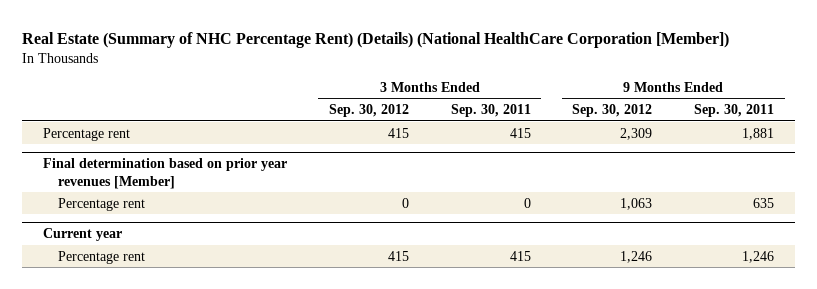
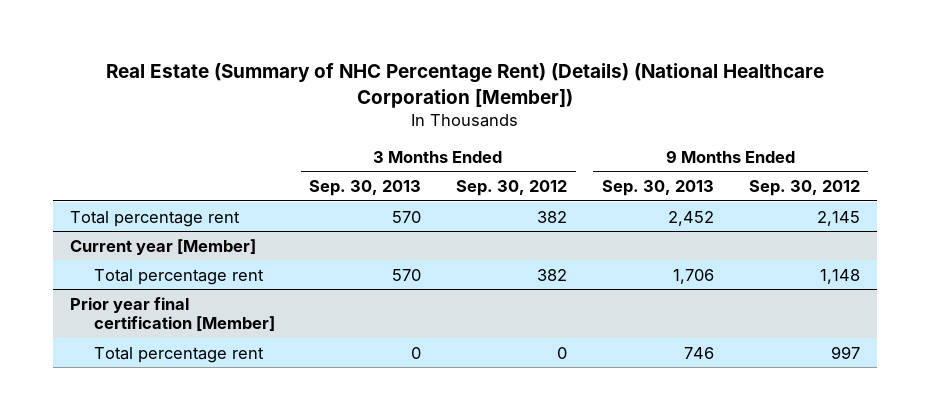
- Real Estate (Summary of NHC Percentage Rent) (Details) (National HealthCare Corporation [Member])
+ Real Estate (Summary of NHC Percentage Rent) (Details) (National Healthcare Corporation [Member])
- | 3 Months Ended Sep. 30, 2012 | 3 Months Ended Sep. 30, 2011 | 9 Months Ended Sep. 30, 2012 | 9 Months Ended Sep. 30, 2011
+ | 3 Months Ended Sep. 30, 2013 | 3 Months Ended Sep. 30, 2012 | 9 Months Ended Sep. 30, 2013 | 9 Months Ended Sep. 30, 2012
- Percentage rent | 415 | 415 | 2,309 | 1,881
- Final determination based on prior year revenues [Member]
- Percentage rent | 0 | 0 | 1,063 | 635
- Current year
- Percentage rent | 415 | 415 | 1,246 | 1,246
+ Total percentage rent | 570 | 382 | 2,452 | 2,145
+ Current year [Member]
+ Total percentage rent | 570 | 382 | 1,706 | 1,148
+ Prior year final certification [Member]
+ Total percentage rent | 0 | 0 | 746 | 997

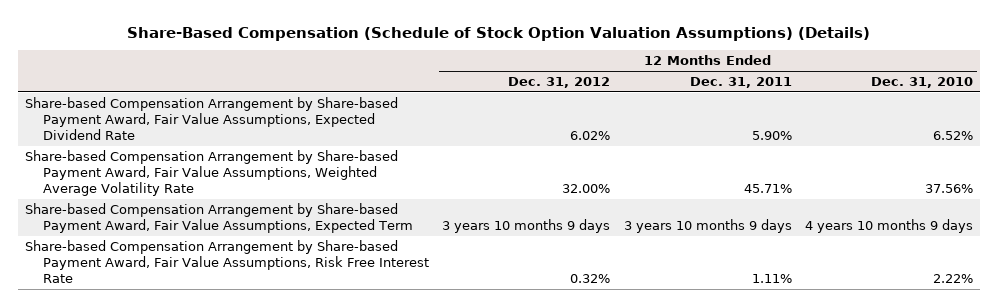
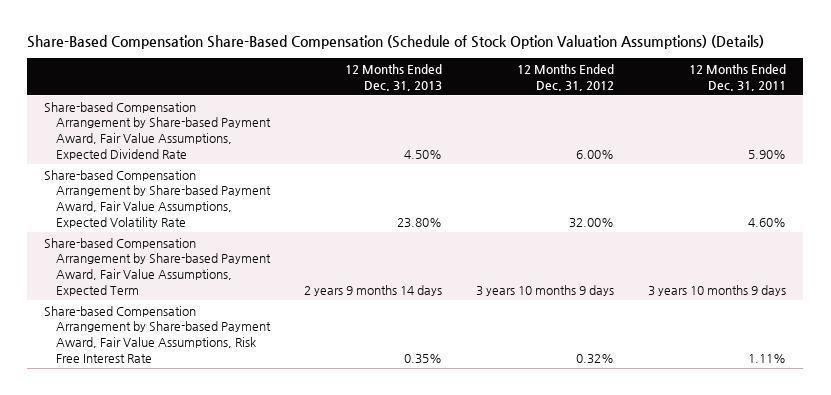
- Share-Based Compensation (Schedule of Stock Option Valuation Assumptions) (Details)
+ Share-Based Compensation Share-Based Compensation (Schedule of Stock Option Valuation Assumptions) (Details)
- | 12 Months Ended Dec. 31, 2012 | 12 Months Ended Dec. 31, 2011 | 12 Months Ended Dec. 31, 2010
+ | 12 Months Ended Dec. 31, 2013 | 12 Months Ended Dec. 31, 2012 | 12 Months Ended Dec. 31, 2011
- Share-based Compensation Arrangement by Share-based Payment Award, Fair Value Assumptions, Expected Dividend Rate | 6.02% | 5.90% | 6.52%
- Share-based Compensation Arrangement by Share-based Payment Award, Fair Value Assumptions, Weighted Average Volatility Rate | 32.00% | 45.71% | 37.56%
+ Share-based Compensation Arrangement by Share-based Payment Award, Fair Value Assumptions, Expected Dividend Rate | 4.50% | 6.00% | 5.90%
+ Share-based Compensation Arrangement by Share-based Payment Award, Fair Value Assumptions, Expected Volatility Rate | 23.80% | 32.00% | 4.60%

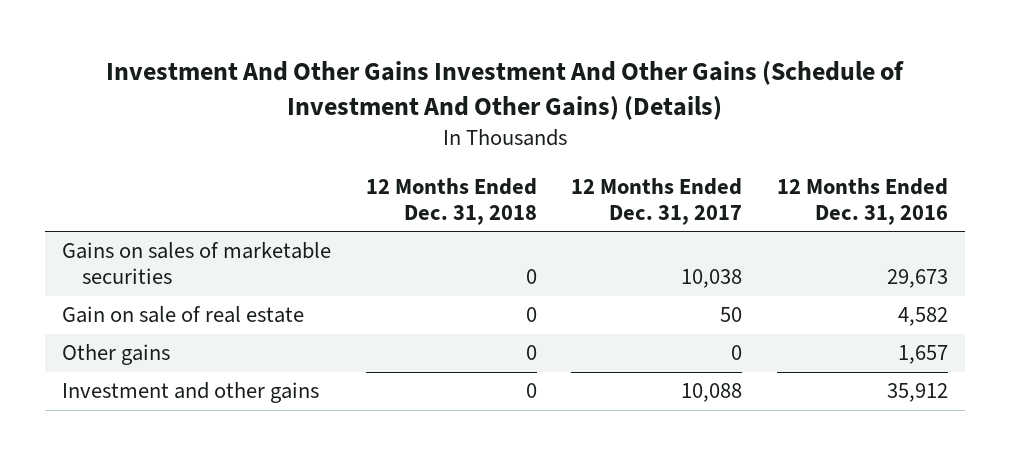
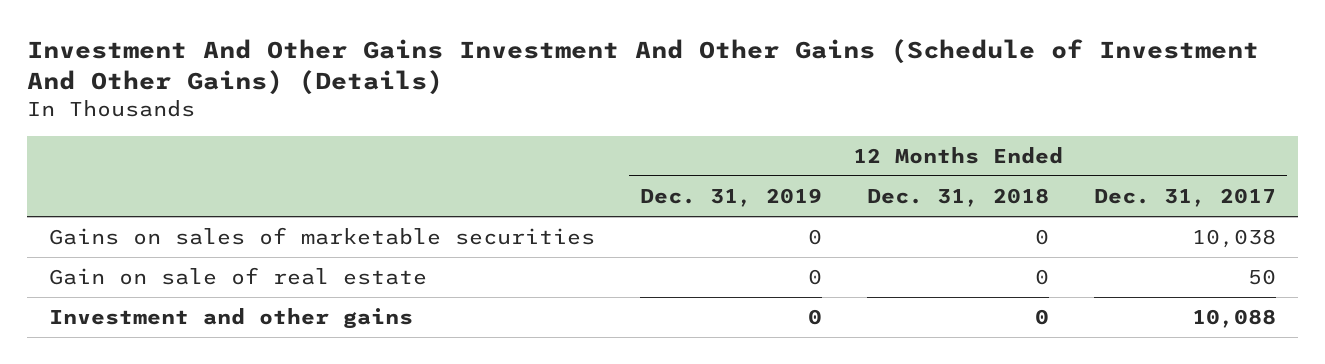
- | 12 Months Ended Dec. 31, 2018 | 12 Months Ended Dec. 31, 2017 | 12 Months Ended Dec. 31, 2016
+ | 12 Months Ended Dec. 31, 2019 | 12 Months Ended Dec. 31, 2018 | 12 Months Ended Dec. 31, 2017
- Other gains | 0 | 0 | 1,657

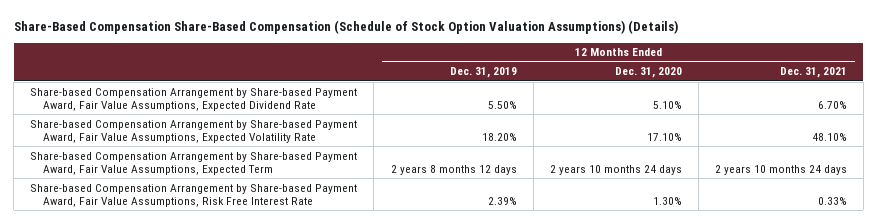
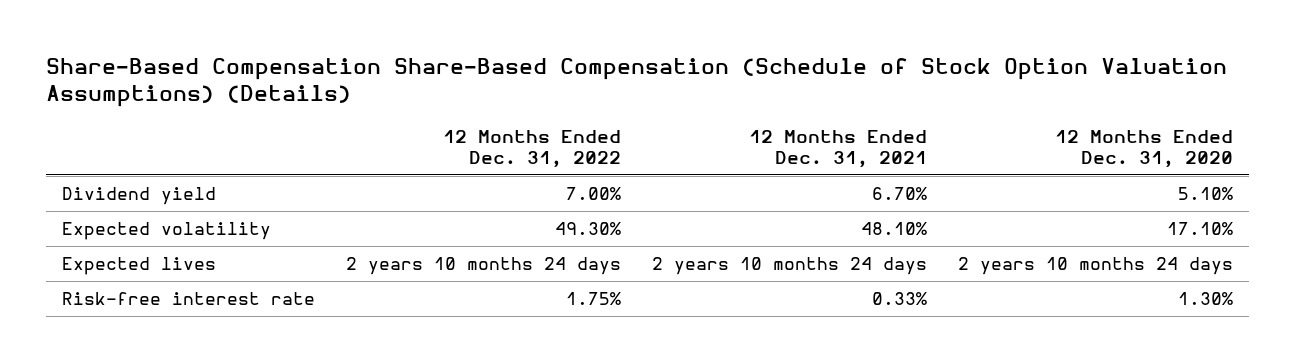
- | 12 Months Ended Dec. 31, 2019 | 12 Months Ended Dec. 31, 2020 | 12 Months Ended Dec. 31, 2021
+ | 12 Months Ended Dec. 31, 2022 | 12 Months Ended Dec. 31, 2021 | 12 Months Ended Dec. 31, 2020
- Share-based Compensation Arrangement by Share-based Payment Award, Fair Value Assumptions, Expected Dividend Rate | 5.50% | 5.10% | 6.70%
- Share-based Compensation Arrangement by Share-based Payment Award, Fair Value Assumptions, Expected Volatility Rate | 18.20% | 17.10% | 48.10%
- Share-based Compensation Arrangement by Share-based Payment Award, Fair Value Assumptions, Expected Term | 2 years 8 months 12 days | 2 years 10 months 24 days | 2 years 10 months 24 days
- Share-based Compensation Arrangement by Share-based Payment Award, Fair Value Assumptions, Risk Free Interest Rate | 2.39% | 1.30% | 0.33%
+ Dividend yield | 7.00% | 6.70% | 5.10%
+ Expected volatility | 49.30% | 48.10% | 17.10%
+ Expected lives | 2 years 10 months 24 days | 2 years 10 months 24 days | 2 years 10 months 24 days
+ Risk-free interest rate | 1.75% | 0.33% | 1.30%

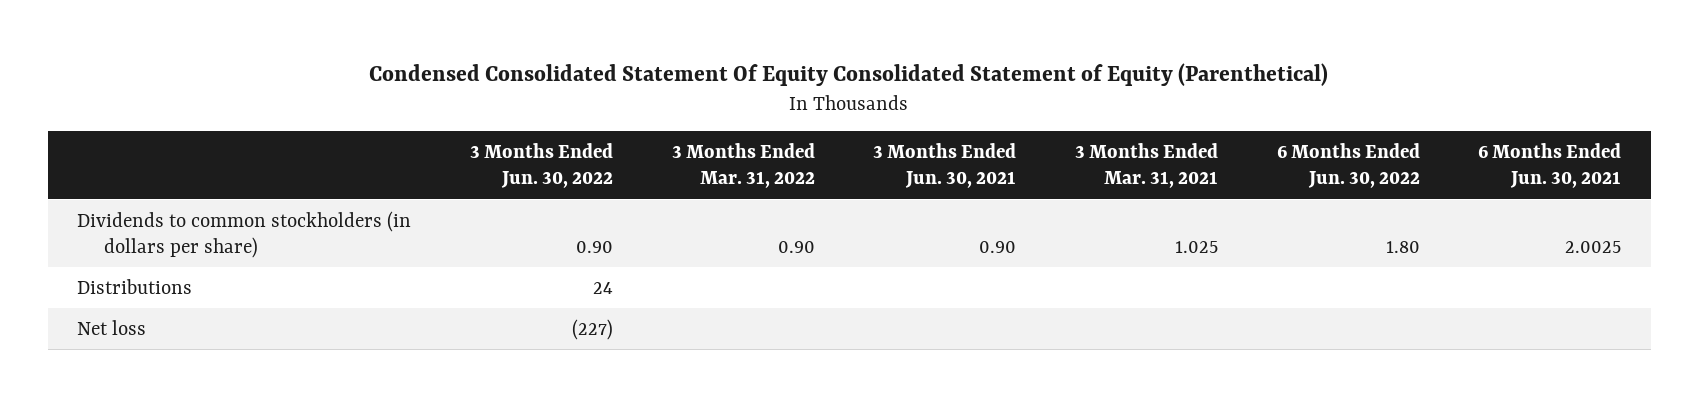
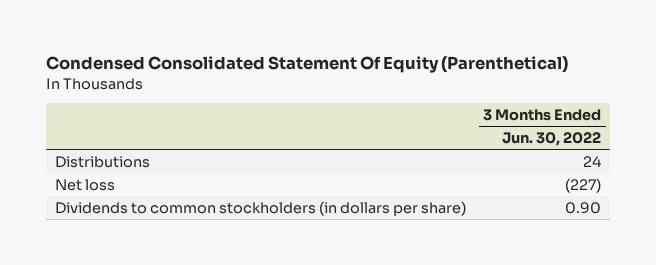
- Condensed Consolidated Statement Of Equity Consolidated Statement of Equity (Parenthetical)
+ Condensed Consolidated Statement Of Equity (Parenthetical)
- | 3 Months Ended Jun. 30, 2022 | 3 Months Ended Mar. 31, 2022 | 3 Months Ended Jun. 30, 2021 | 3 Months Ended Mar. 31, 2021 | 6 Months Ended Jun. 30, 2022 | 6 Months Ended Jun. 30, 2021
+ | 3 Months Ended Jun. 30, 2022
moved down: Dividends to common stockholders (in dollars per share) | 0.90

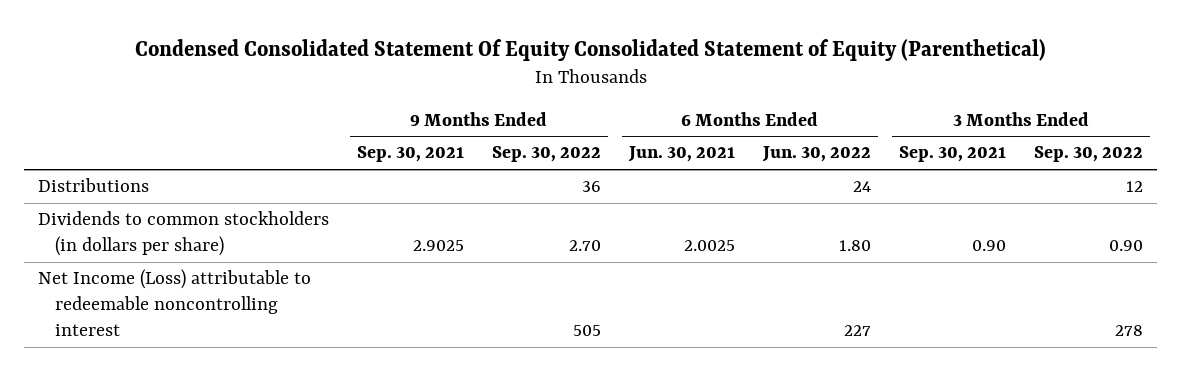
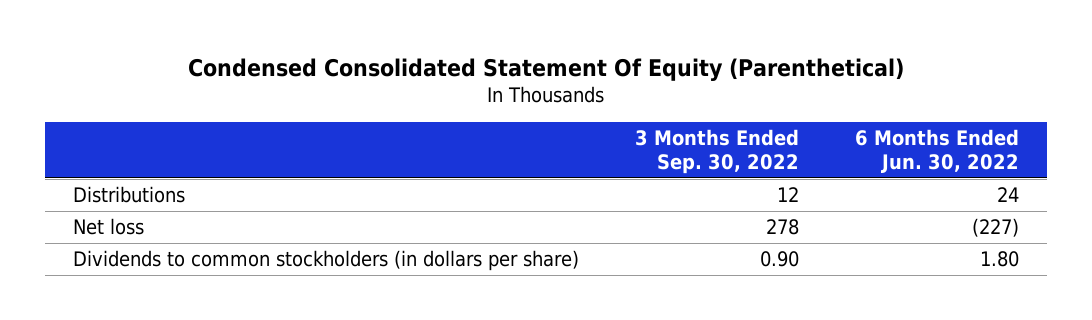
- Condensed Consolidated Statement Of Equity Consolidated Statement of Equity (Parenthetical)
+ Condensed Consolidated Statement Of Equity (Parenthetical)
- | 9 Months Ended Sep. 30, 2021 | 9 Months Ended Sep. 30, 2022 | 6 Months Ended Jun. 30, 2021 | 6 Months Ended Jun. 30, 2022 | 3 Months Ended Sep. 30, 2021 | 3 Months Ended Sep. 30, 2022
+ | 3 Months Ended Sep. 30, 2022 | 6 Months Ended Jun. 30, 2022
+ Net loss | 278 | (227)
- Net Income (Loss) attributable to redeemable noncontrolling interest | | 505 | | 227 | | 278

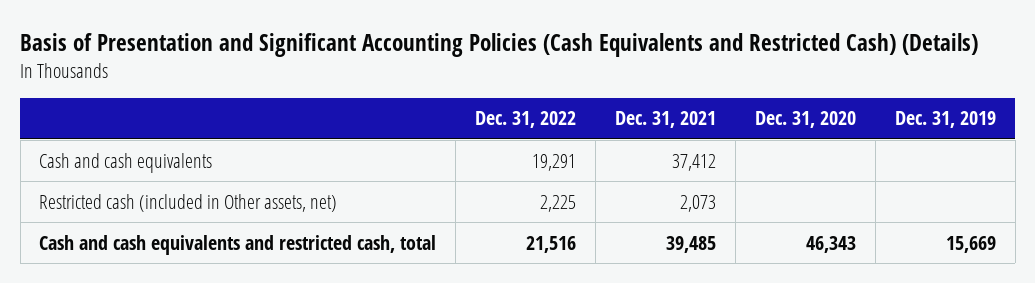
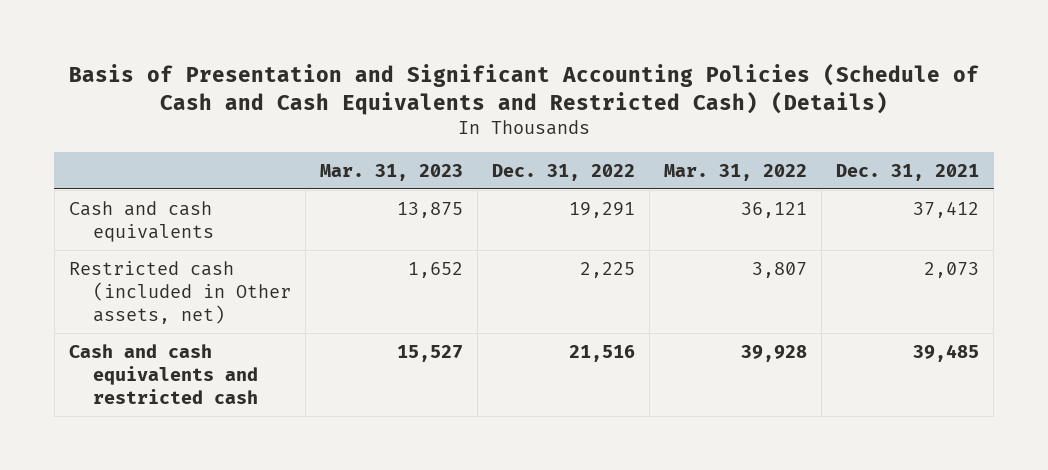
- Basis of Presentation and Significant Accounting Policies (Cash Equivalents and Restricted Cash) (Details)
+ Basis of Presentation and Significant Accounting Policies (Schedule of Cash and Cash Equivalents and Restricted Cash) (Details)
- | Dec. 31, 2022 | Dec. 31, 2021 | Dec. 31, 2020 | Dec. 31, 2019
+ | Mar. 31, 2023 | Dec. 31, 2022 | Mar. 31, 2022 | Dec. 31, 2021
- Cash and cash equivalents and restricted cash, total | 21,516 | 39,485 | 46,343 | 15,669
+ Cash and cash equivalents and restricted cash | 15,527 | 21,516 | 39,928 | 39,485

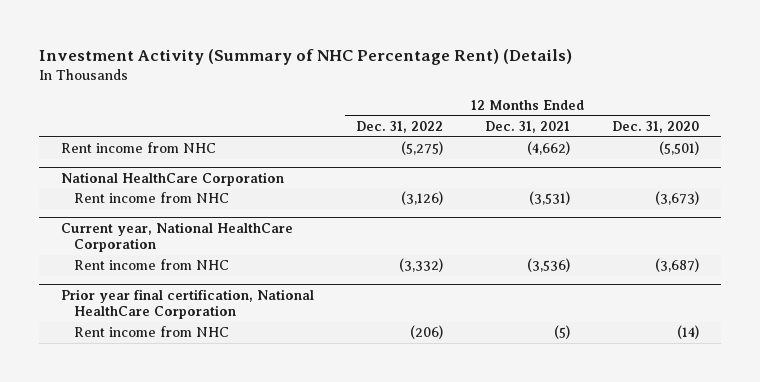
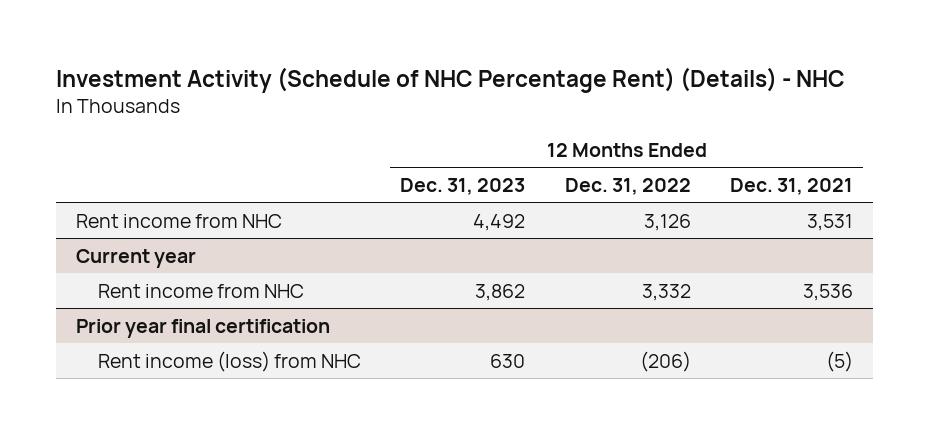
- Investment Activity (Summary of NHC Percentage Rent) (Details)
+ Investment Activity (Schedule of NHC Percentage Rent) (Details) - NHC
- | 12 Months Ended Dec. 31, 2022 | 12 Months Ended Dec. 31, 2021 | 12 Months Ended Dec. 31, 2020
+ | 12 Months Ended Dec. 31, 2023 | 12 Months Ended Dec. 31, 2022 | 12 Months Ended Dec. 31, 2021
- Rent income from NHC | (5,275) | (4,662) | (5,501)
- National HealthCare Corporation
- Rent income from NHC | (3,126) | (3,531) | (3,673)
- Current year, National HealthCare Corporation
- Rent income from NHC | (3,332) | (3,536) | (3,687)
- Prior year final certification, National HealthCare Corporation
- Rent income from NHC | (206) | (5) | (14)
+ Rent income from NHC | 4,492 | 3,126 | 3,531
+ Current year
+ Rent income from NHC | 3,862 | 3,332 | 3,536
+ Prior year final certification
+ Rent income (loss) from NHC | 630 | (206) | (5)

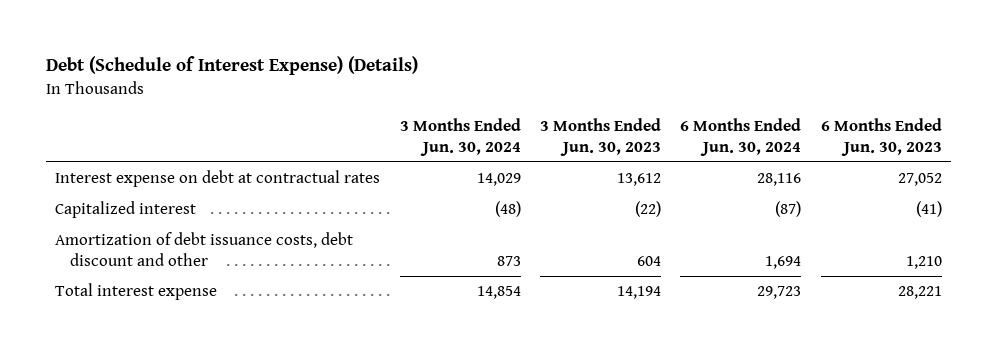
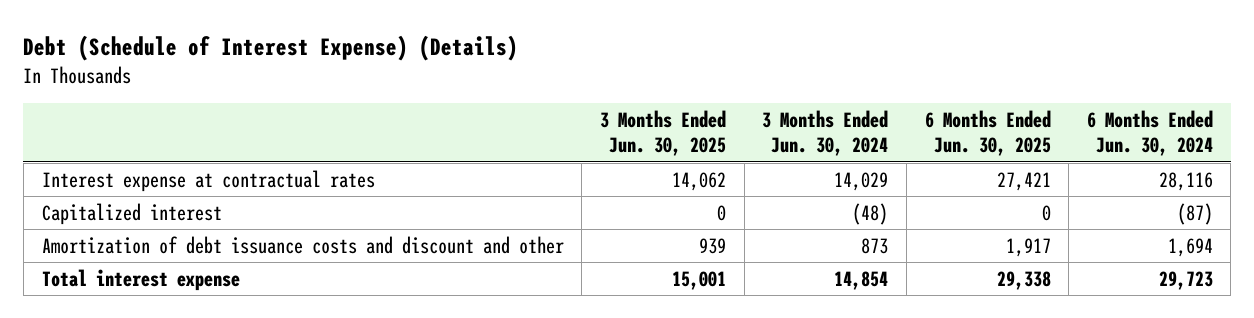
- | 3 Months Ended Jun. 30, 2024 | 3 Months Ended Jun. 30, 2023 | 6 Months Ended Jun. 30, 2024 | 6 Months Ended Jun. 30, 2023
+ | 3 Months Ended Jun. 30, 2025 | 3 Months Ended Jun. 30, 2024 | 6 Months Ended Jun. 30, 2025 | 6 Months Ended Jun. 30, 2024
- Interest expense on debt at contractual rates | 14,029 | 13,612 | 28,116 | 27,052
+ Interest expense at contractual rates | 14,062 | 14,029 | 27,421 | 28,116
- Amortization of debt issuance costs, debt discount and other | 873 | 604 | 1,694 | 1,210
+ Amortization of debt issuance costs and discount and other | 939 | 873 | 1,917 | 1,694

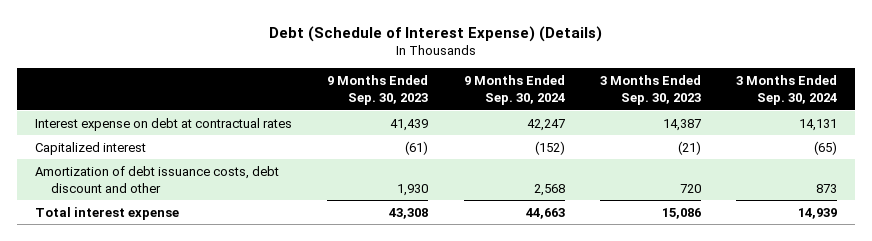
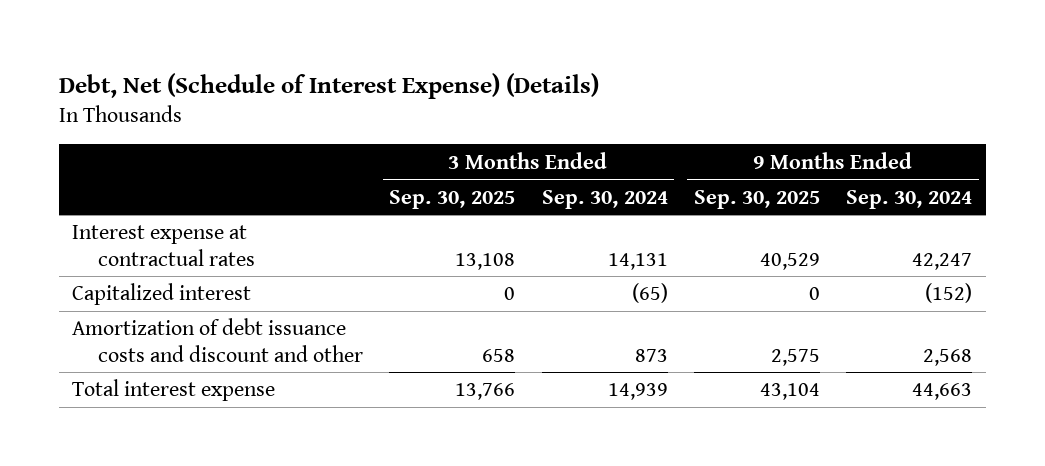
- Debt (Schedule of Interest Expense) (Details)
+ Debt, Net (Schedule of Interest Expense) (Details)
- | 9 Months Ended Sep. 30, 2023 | 9 Months Ended Sep. 30, 2024 | 3 Months Ended Sep. 30, 2023 | 3 Months Ended Sep. 30, 2024
+ | 3 Months Ended Sep. 30, 2025 | 3 Months Ended Sep. 30, 2024 | 9 Months Ended Sep. 30, 2025 | 9 Months Ended Sep. 30, 2024
- Interest expense on debt at contractual rates | 41,439 | 42,247 | 14,387 | 14,131
+ Interest expense at contractual rates | 13,108 | 14,131 | 40,529 | 42,247
- Amortization of debt issuance costs, debt discount and other | 1,930 | 2,568 | 720 | 873
+ Amortization of debt issuance costs and discount and other | 658 | 873 | 2,575 | 2,568

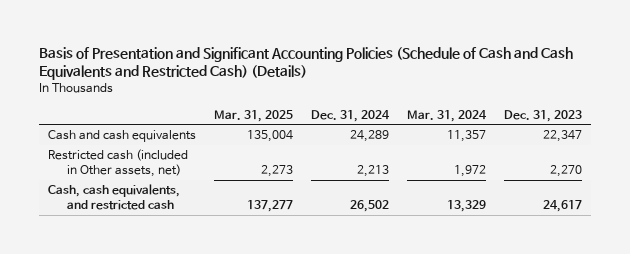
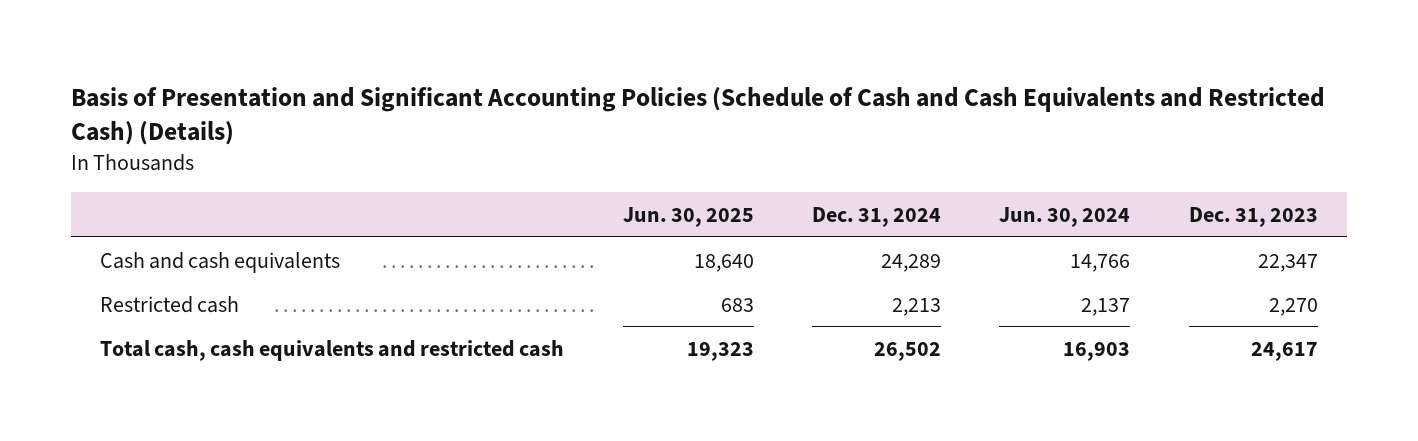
- | Mar. 31, 2025 | Dec. 31, 2024 | Mar. 31, 2024 | Dec. 31, 2023
+ | Jun. 30, 2025 | Dec. 31, 2024 | Jun. 30, 2024 | Dec. 31, 2023
- Restricted cash (included in Other assets, net) | 2,273 | 2,213 | 1,972 | 2,270
- Cash, cash equivalents, and restricted cash | 137,277 | 26,502 | 13,329 | 24,617
+ Restricted cash | 683 | 2,213 | 2,137 | 2,270
+ Total cash, cash equivalents and restricted cash | 19,323 | 26,502 | 16,903 | 24,617

